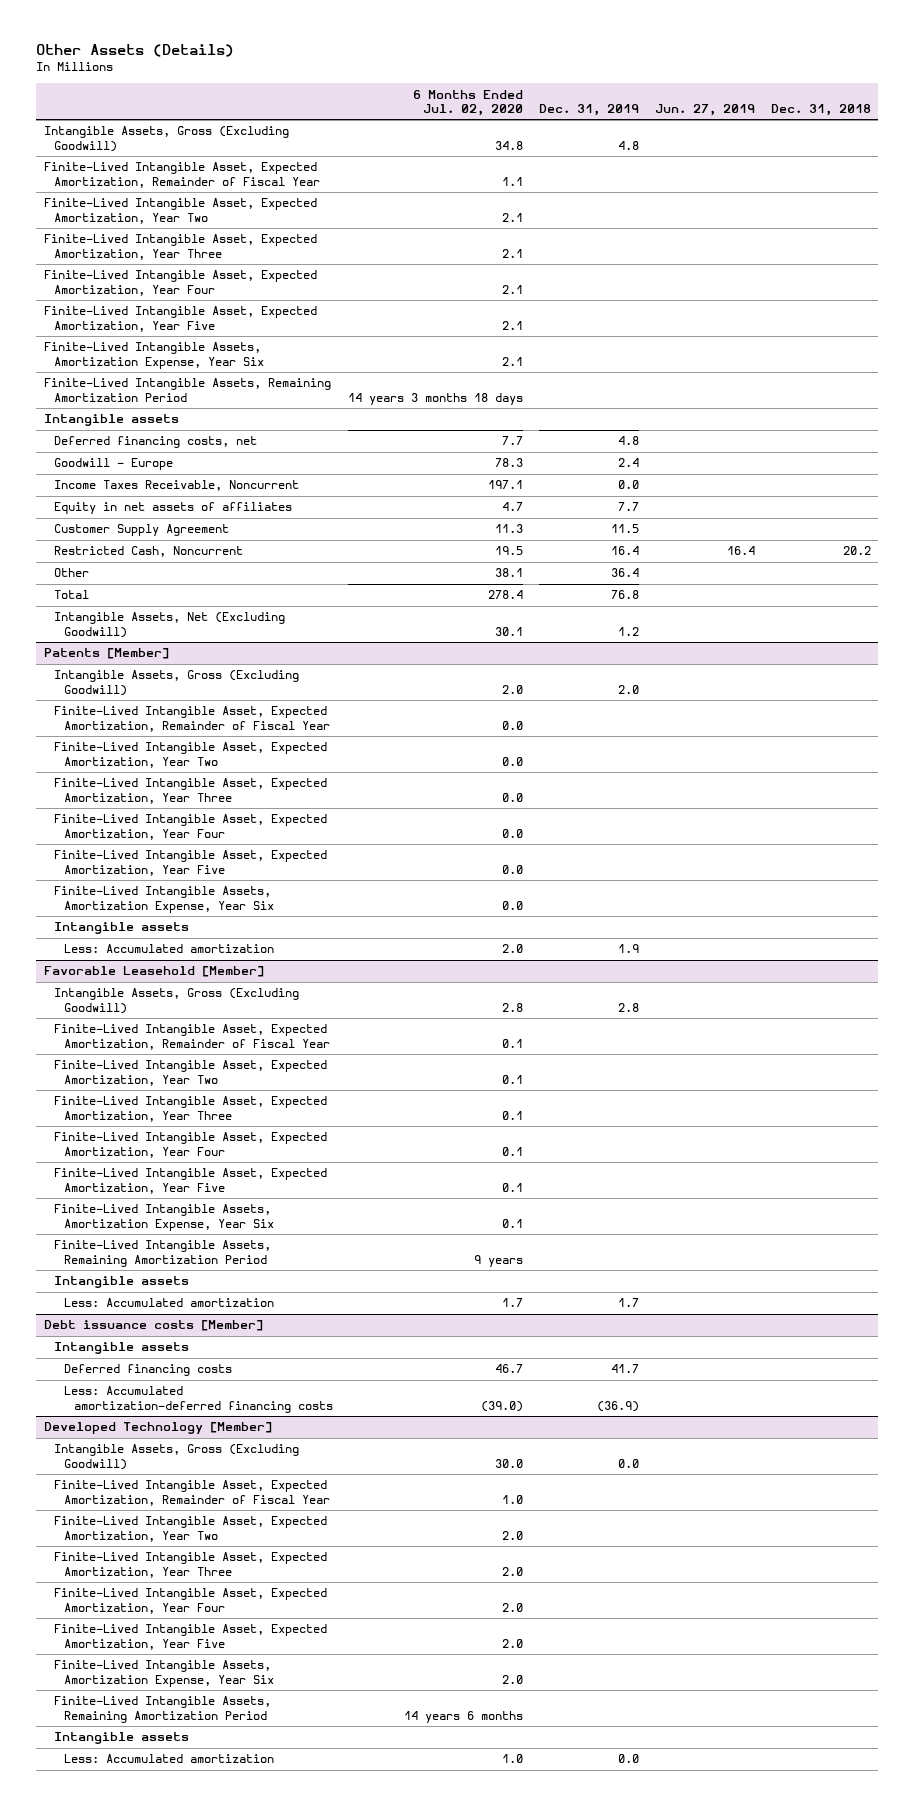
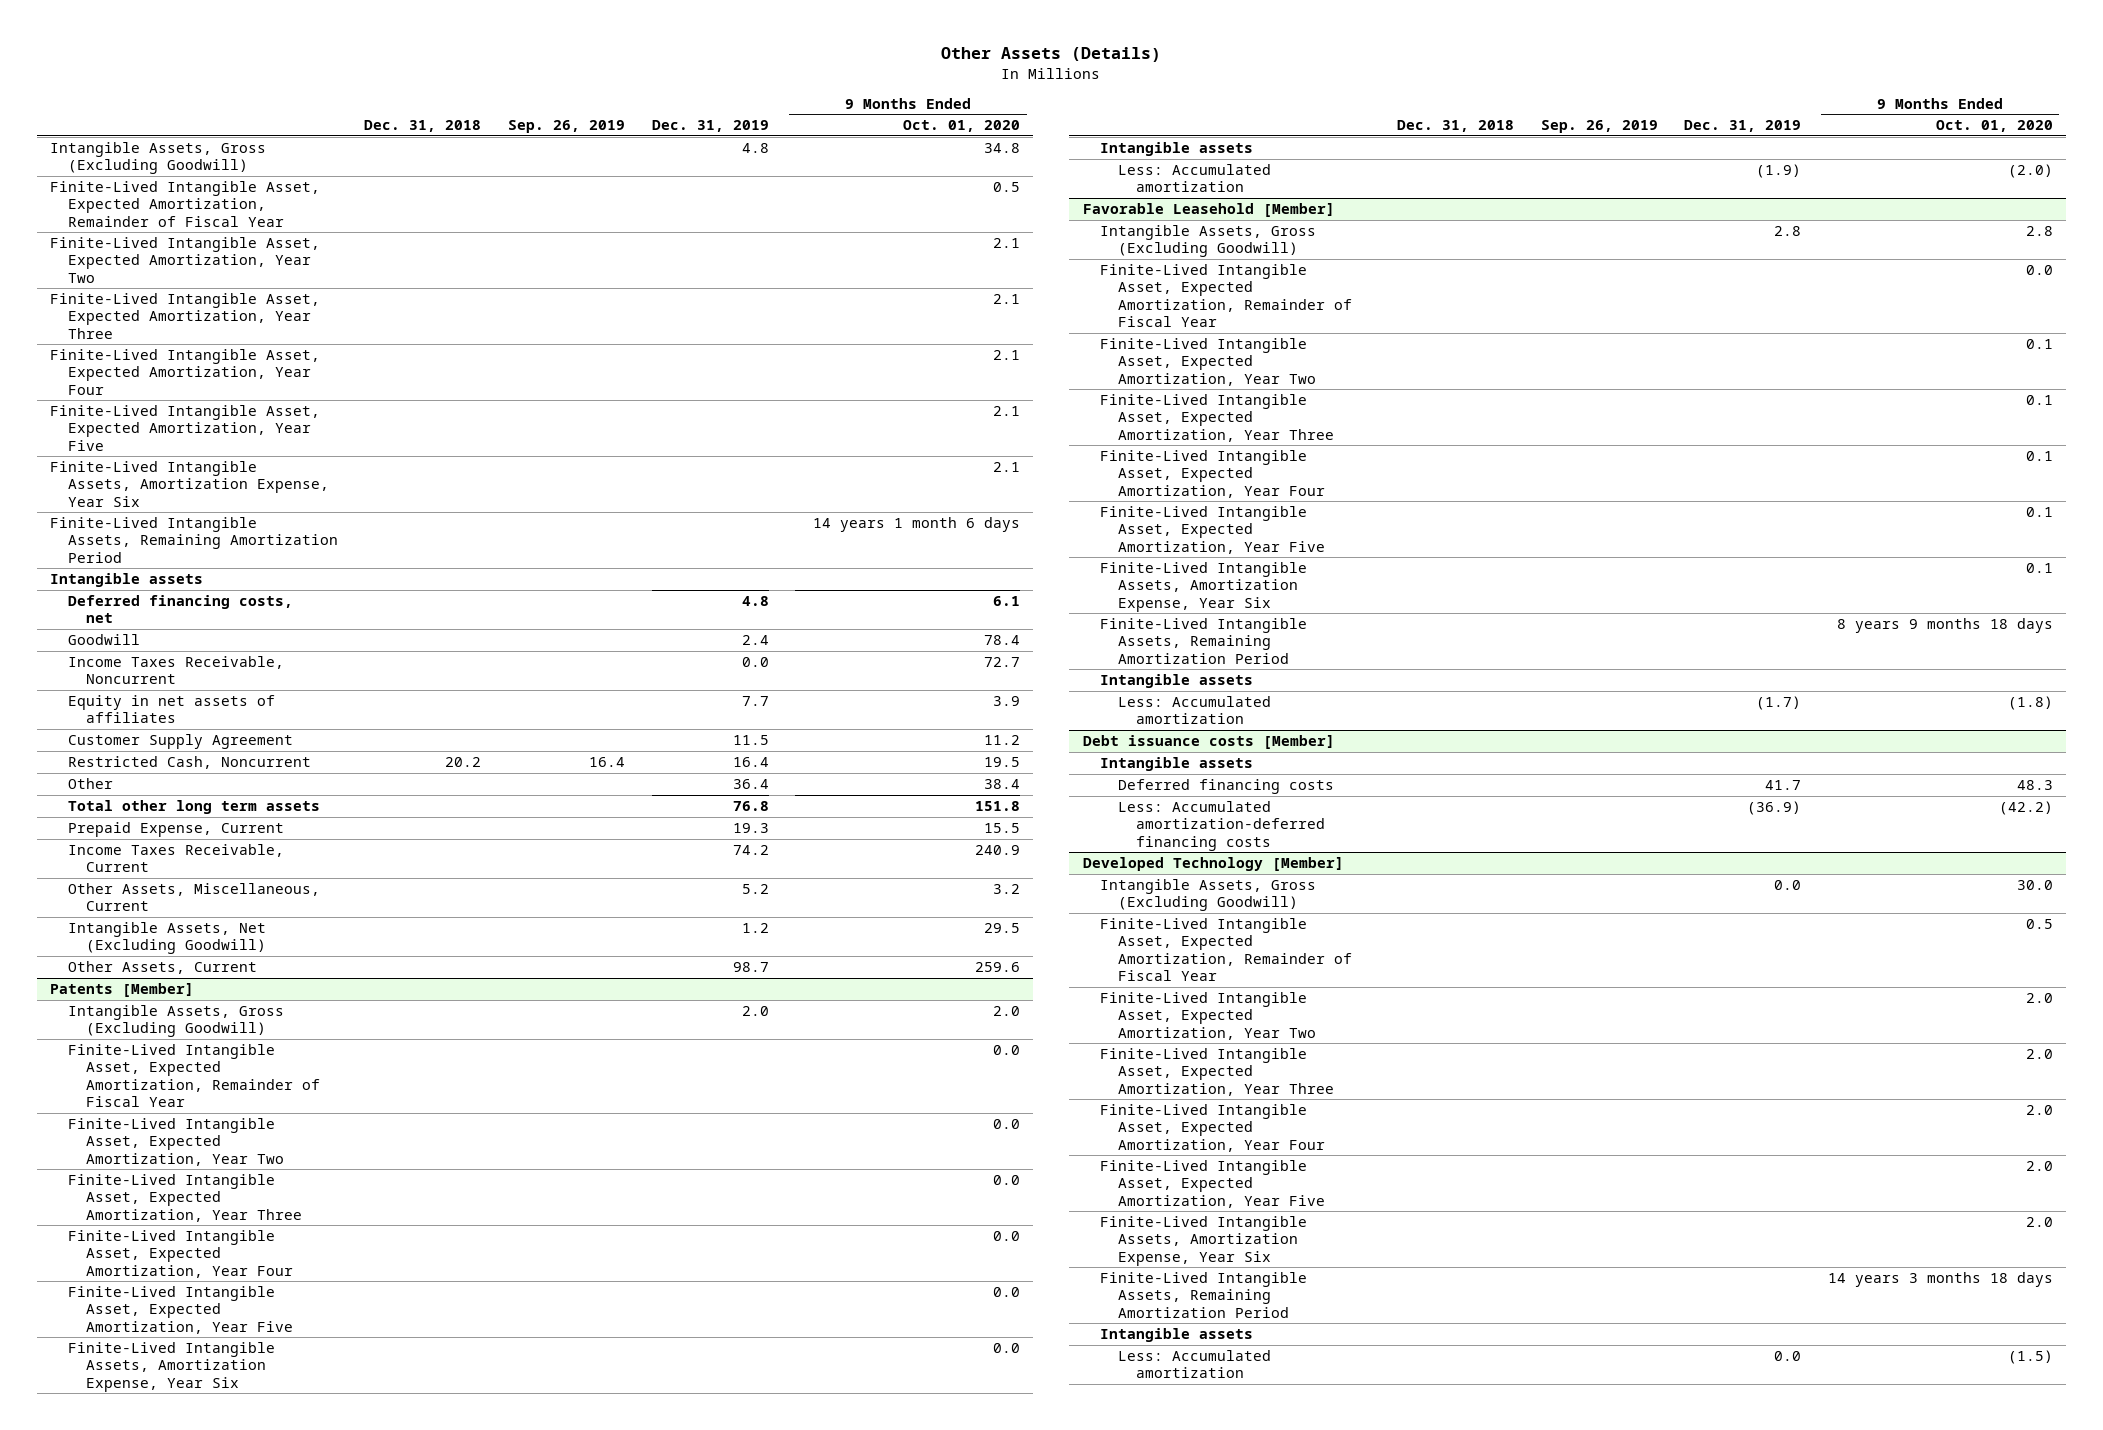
- | 6 Months Ended Jul. 02, 2020 | Dec. 31, 2019 | Jun. 27, 2019 | Dec. 31, 2018
+ | Dec. 31, 2018 | Sep. 26, 2019 | Dec. 31, 2019 | 9 Months Ended Oct. 01, 2020
- Goodwill - Europe | 78.3 | 2.4 | |
+ Goodwill | | | 2.4 | 78.4
- Total | 278.4 | 76.8 | |
+ Total other long term assets | | | 76.8 | 151.8
+ Prepaid Expense, Current | | | 19.3 | 15.5
+ Income Taxes Receivable, Current | | | 74.2 | 240.9
+ Other Assets, Miscellaneous, Current | | | 5.2 | 3.2
+ Other Assets, Current | | | 98.7 | 259.6
@ Patents [Member]
- Less: Accumulated amortization | 2.0 | 1.9 | |
+ Less: Accumulated amortization | | | (1.9) | (2.0)
@ Favorable Leasehold [Member]
- Less: Accumulated amortization | 1.7 | 1.7 | |
+ Less: Accumulated amortization | | | (1.7) | (1.8)

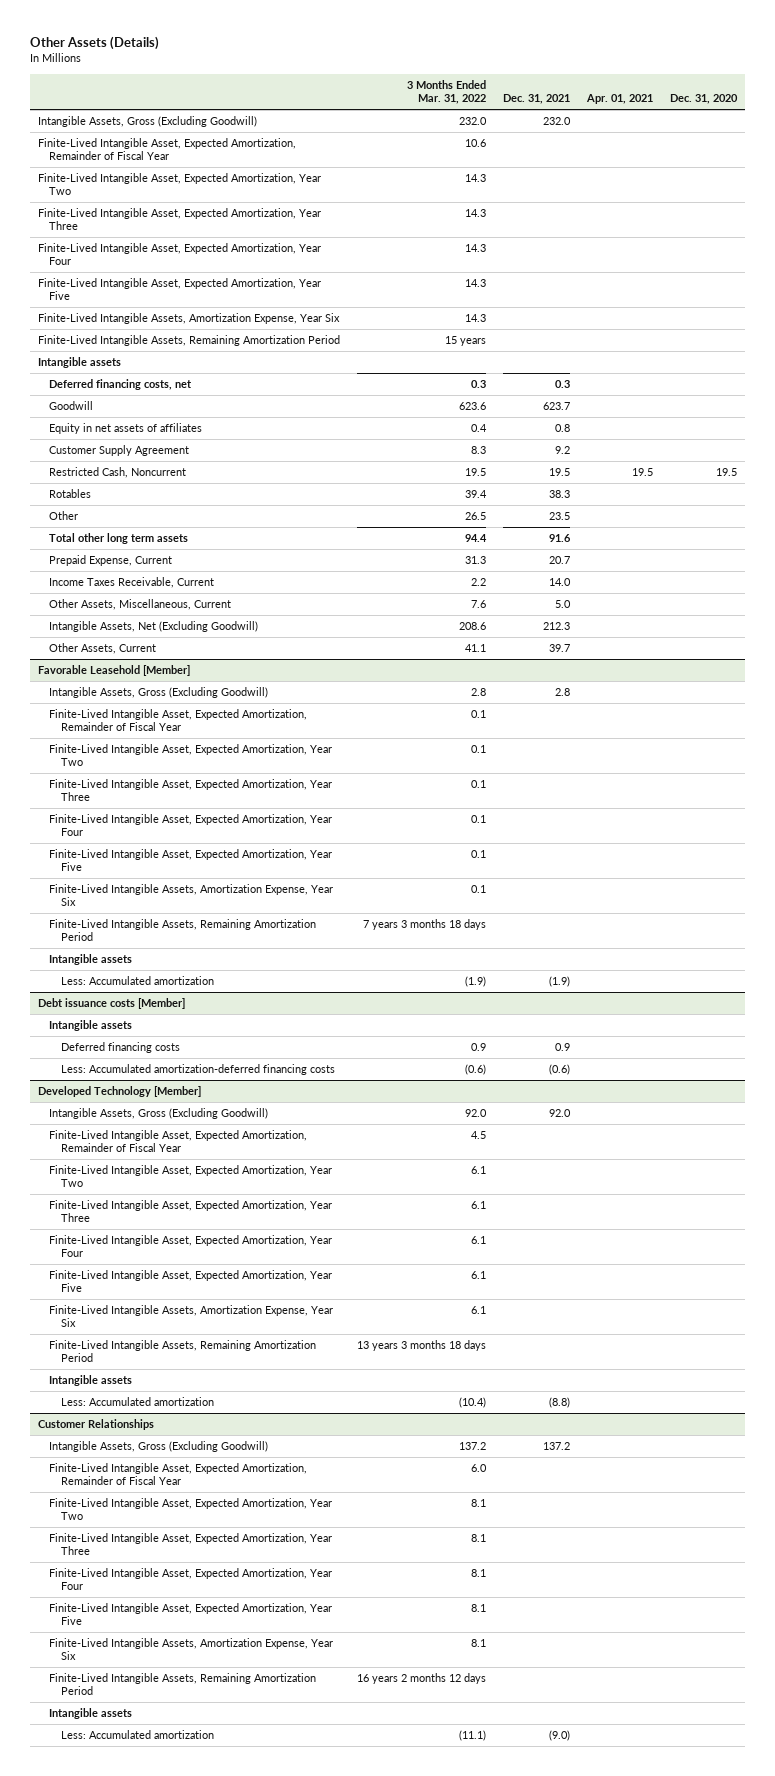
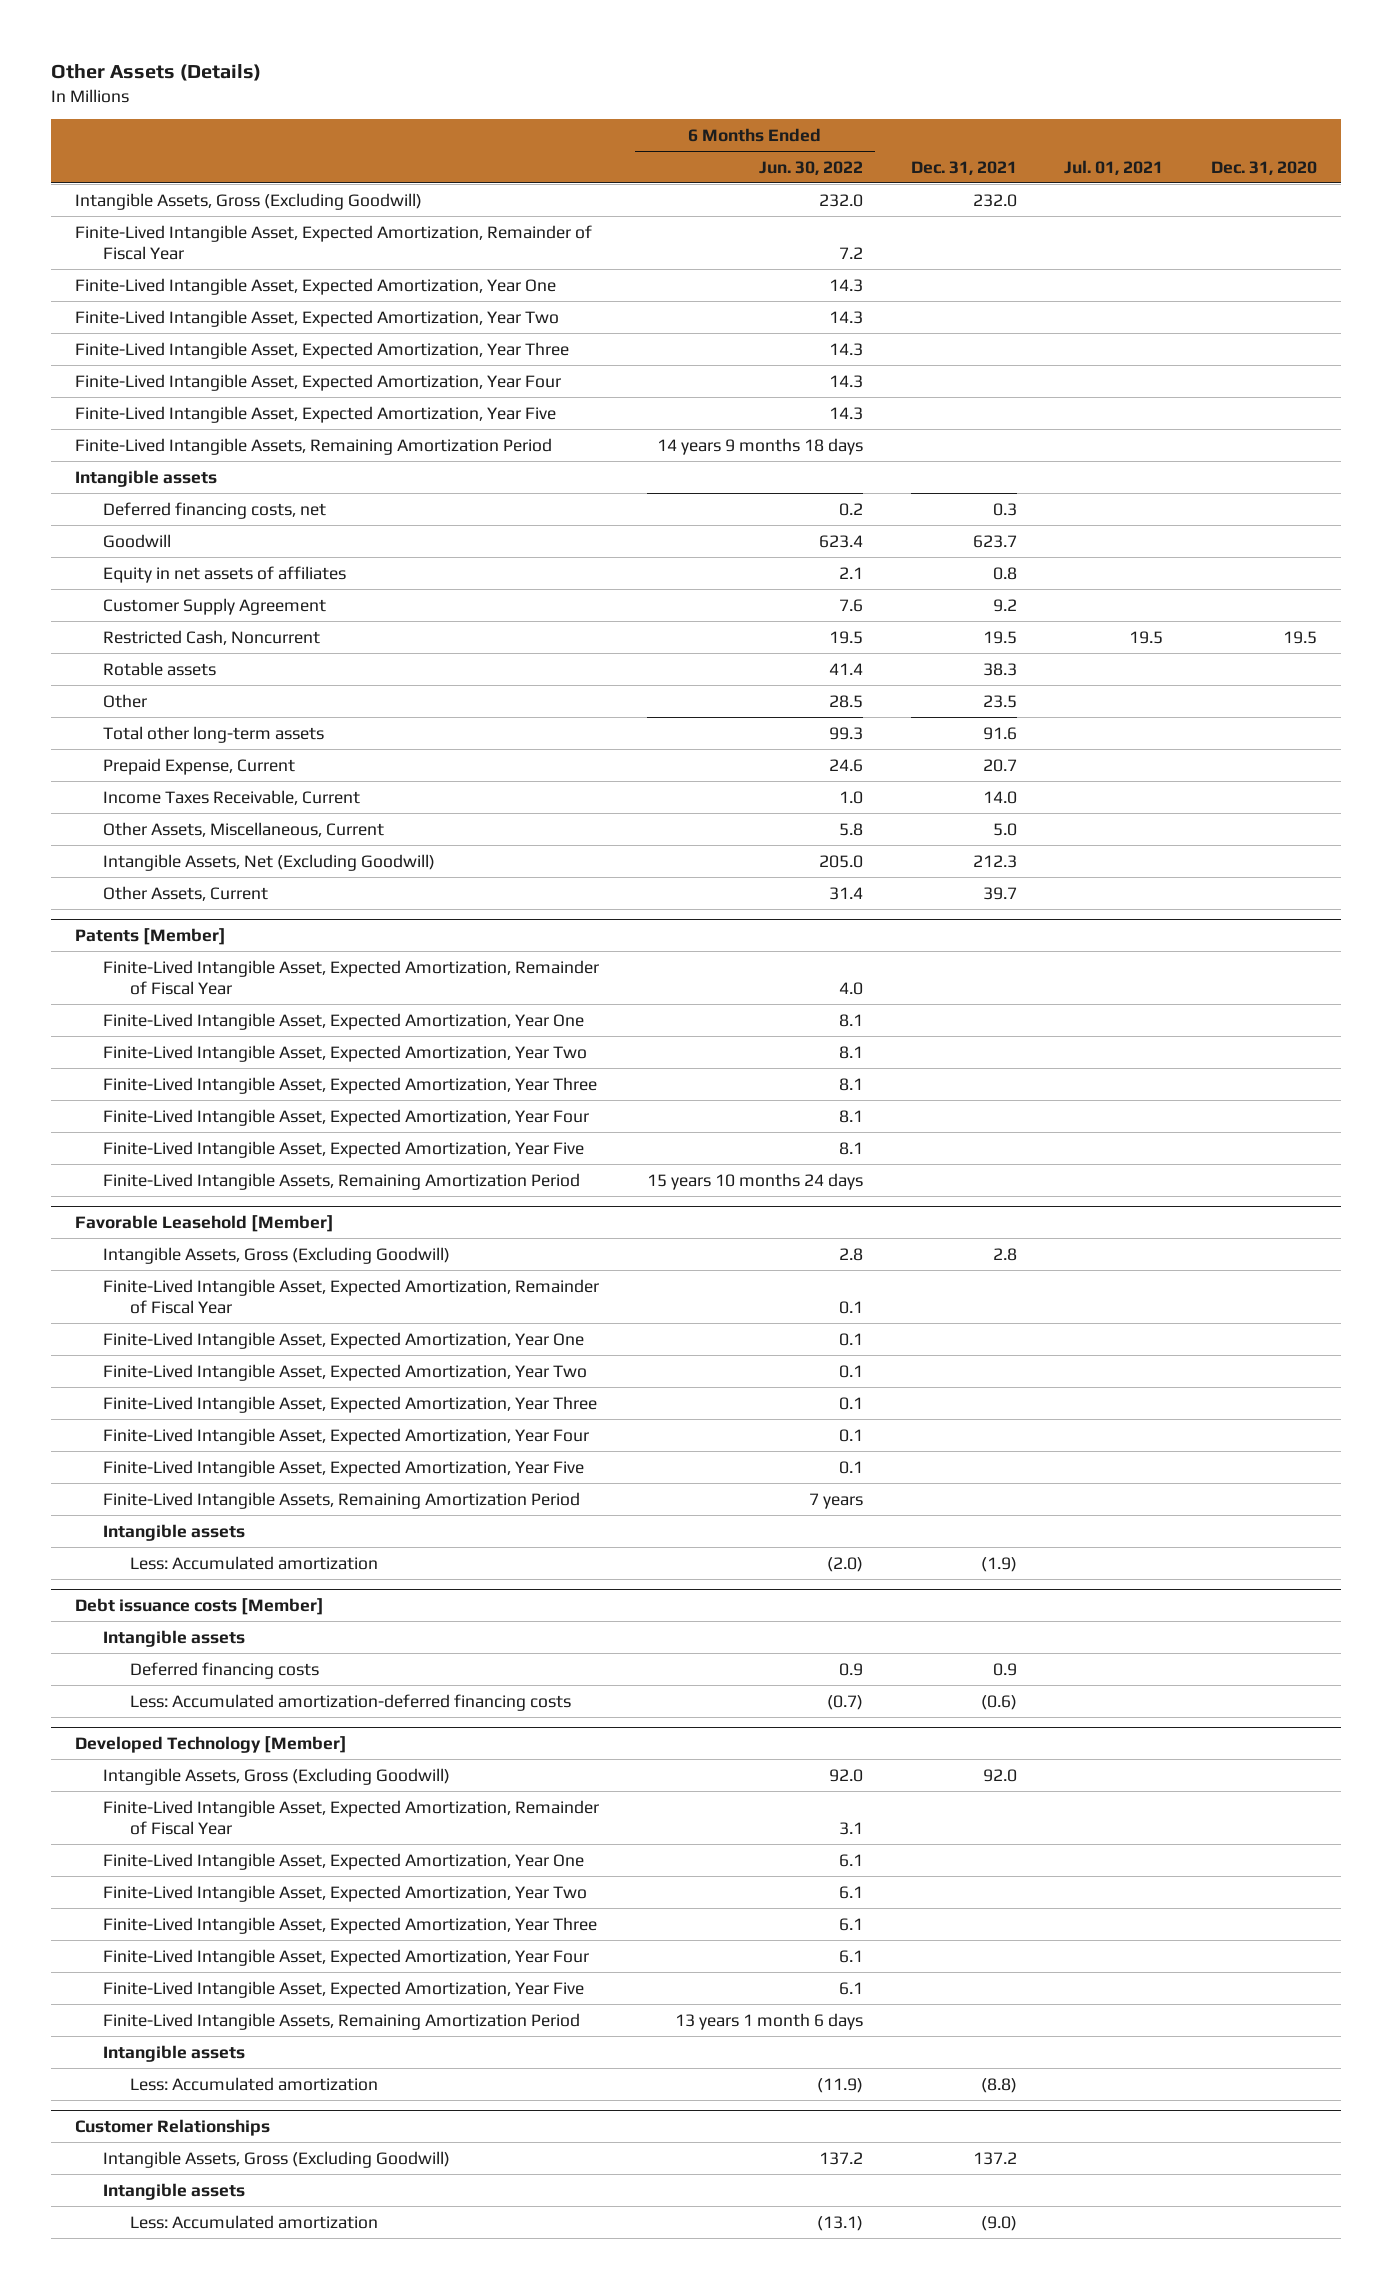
- | 3 Months Ended Mar. 31, 2022 | Dec. 31, 2021 | Apr. 01, 2021 | Dec. 31, 2020
+ | 6 Months Ended Jun. 30, 2022 | Dec. 31, 2021 | Jul. 01, 2021 | Dec. 31, 2020
+ Finite-Lived Intangible Asset, Expected Amortization, Year One | 14.3 | | |
- Finite-Lived Intangible Assets, Amortization Expense, Year Six | 14.3 | | |
- Rotables | 39.4 | 38.3 | |
+ Rotable assets | 41.4 | 38.3 | |
- Total other long term assets | 94.4 | 91.6 | |
+ Total other long-term assets | 99.3 | 91.6 | |
+ Patents [Member]
+ Finite-Lived Intangible Asset, Expected Amortization, Remainder of Fiscal Year | 4.0 | | |
+ Finite-Lived Intangible Asset, Expected Amortization, Year One | 8.1 | | |
+ Finite-Lived Intangible Asset, Expected Amortization, Year Two | 8.1 | | |
+ Finite-Lived Intangible Asset, Expected Amortization, Year Three | 8.1 | | |
+ Finite-Lived Intangible Asset, Expected Amortization, Year Four | 8.1 | | |
+ Finite-Lived Intangible Asset, Expected Amortization, Year Five | 8.1 | | |
+ Finite-Lived Intangible Assets, Remaining Amortization Period | 15 years 10 months 24 days | | |
@ Favorable Leasehold [Member]
+ Finite-Lived Intangible Asset, Expected Amortization, Year One | 0.1 | | |
- Finite-Lived Intangible Assets, Amortization Expense, Year Six | 0.1 | | |
@ Developed Technology [Member]
+ Finite-Lived Intangible Asset, Expected Amortization, Year One | 6.1 | | |
- Finite-Lived Intangible Assets, Amortization Expense, Year Six | 6.1 | | |
@ Customer Relationships
- Finite-Lived Intangible Asset, Expected Amortization, Remainder of Fiscal Year | 6.0 | | |
- Finite-Lived Intangible Asset, Expected Amortization, Year Two | 8.1 | | |
- Finite-Lived Intangible Asset, Expected Amortization, Year Three | 8.1 | | |
- Finite-Lived Intangible Asset, Expected Amortization, Year Four | 8.1 | | |
- Finite-Lived Intangible Asset, Expected Amortization, Year Five | 8.1 | | |
- Finite-Lived Intangible Assets, Amortization Expense, Year Six | 8.1 | | |
- Finite-Lived Intangible Assets, Remaining Amortization Period | 16 years 2 months 12 days | | |

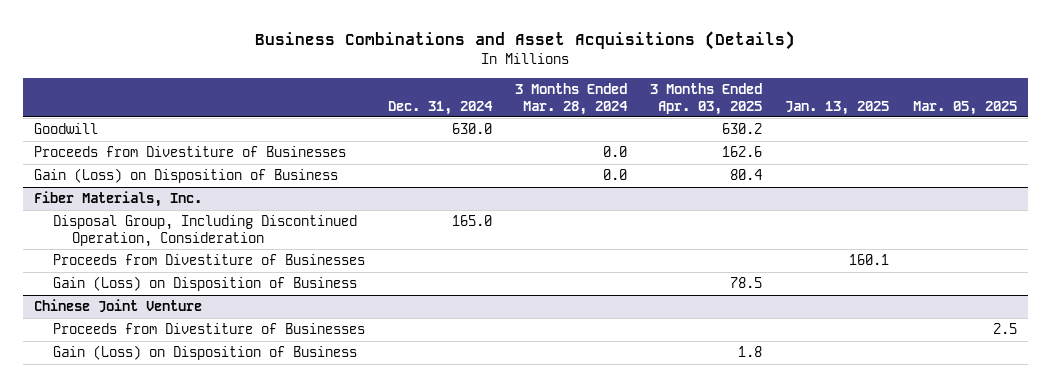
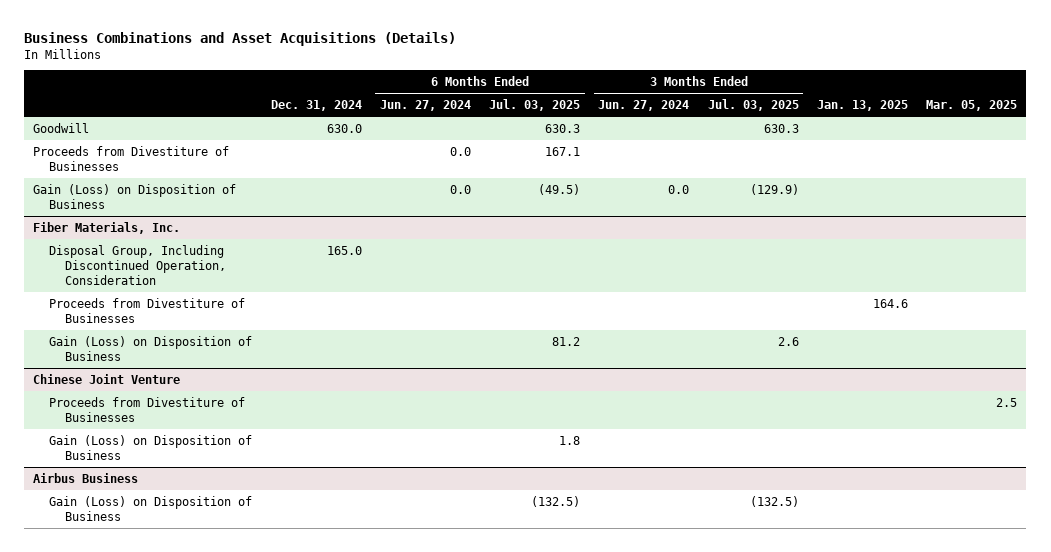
- | Dec. 31, 2024 | 3 Months Ended Mar. 28, 2024 | 3 Months Ended Apr. 03, 2025 | Jan. 13, 2025 | Mar. 05, 2025
+ | Dec. 31, 2024 | 6 Months Ended Jun. 27, 2024 | 6 Months Ended Jul. 03, 2025 | 3 Months Ended Jun. 27, 2024 | 3 Months Ended Jul. 03, 2025 | Jan. 13, 2025 | Mar. 05, 2025
@ Fiber Materials, Inc.
- Proceeds from Divestiture of Businesses | | | | 160.1 |
+ Proceeds from Divestiture of Businesses | | | | | | 164.6 |
+ Airbus Business
+ Gain (Loss) on Disposition of Business | | | (132.5) | | (132.5) | |

